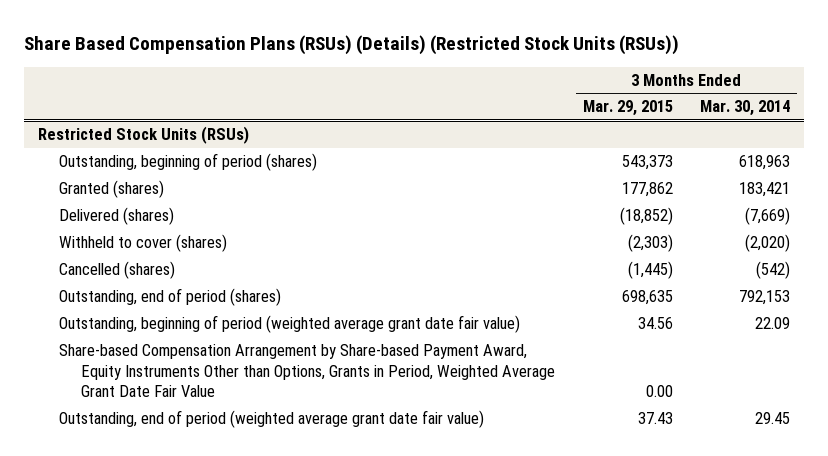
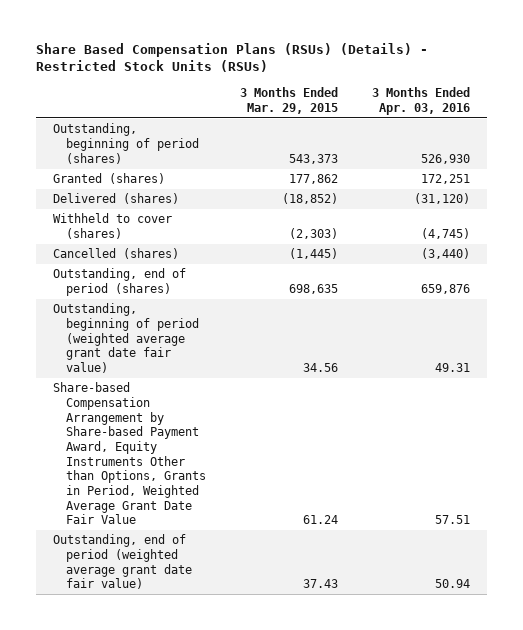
- Share Based Compensation Plans (RSUs) (Details) (Restricted Stock Units (RSUs))
+ Share Based Compensation Plans (RSUs) (Details) - Restricted Stock Units (RSUs)
- | 3 Months Ended Mar. 29, 2015 | 3 Months Ended Mar. 30, 2014
+ | 3 Months Ended Mar. 29, 2015 | 3 Months Ended Apr. 03, 2016
- Restricted Stock Units (RSUs)
- Share-based Compensation Arrangement by Share-based Payment Award, Equity Instruments Other than Options, Grants in Period, Weighted Average Grant Date Fair Value | 0.00 |
+ Share-based Compensation Arrangement by Share-based Payment Award, Equity Instruments Other than Options, Grants in Period, Weighted Average Grant Date Fair Value | 61.24 | 57.51

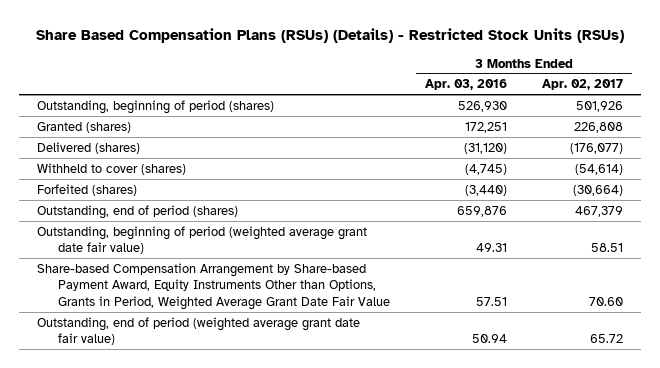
- | 3 Months Ended Mar. 29, 2015 | 3 Months Ended Apr. 03, 2016
+ | 3 Months Ended Apr. 03, 2016 | 3 Months Ended Apr. 02, 2017
- Cancelled (shares) | (1,445) | (3,440)
+ Forfeited (shares) | (3,440) | (30,664)

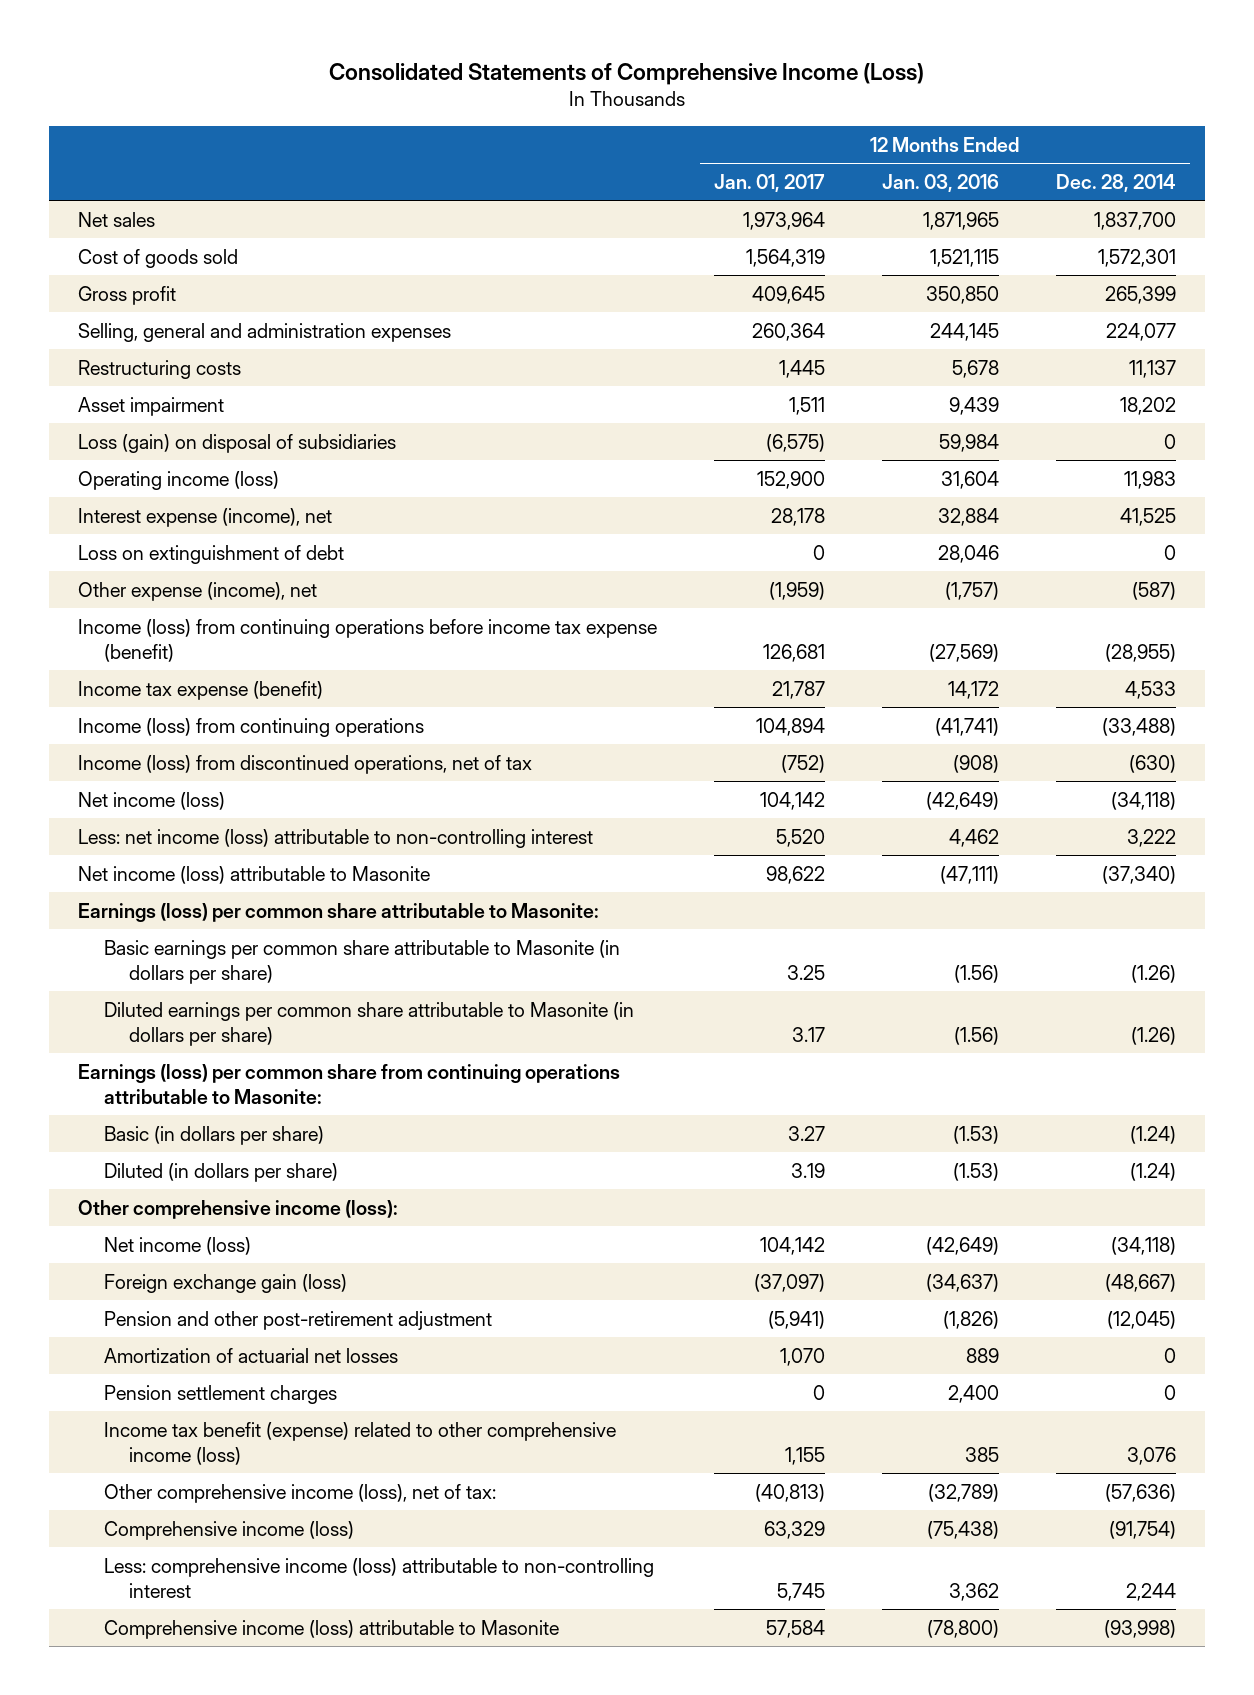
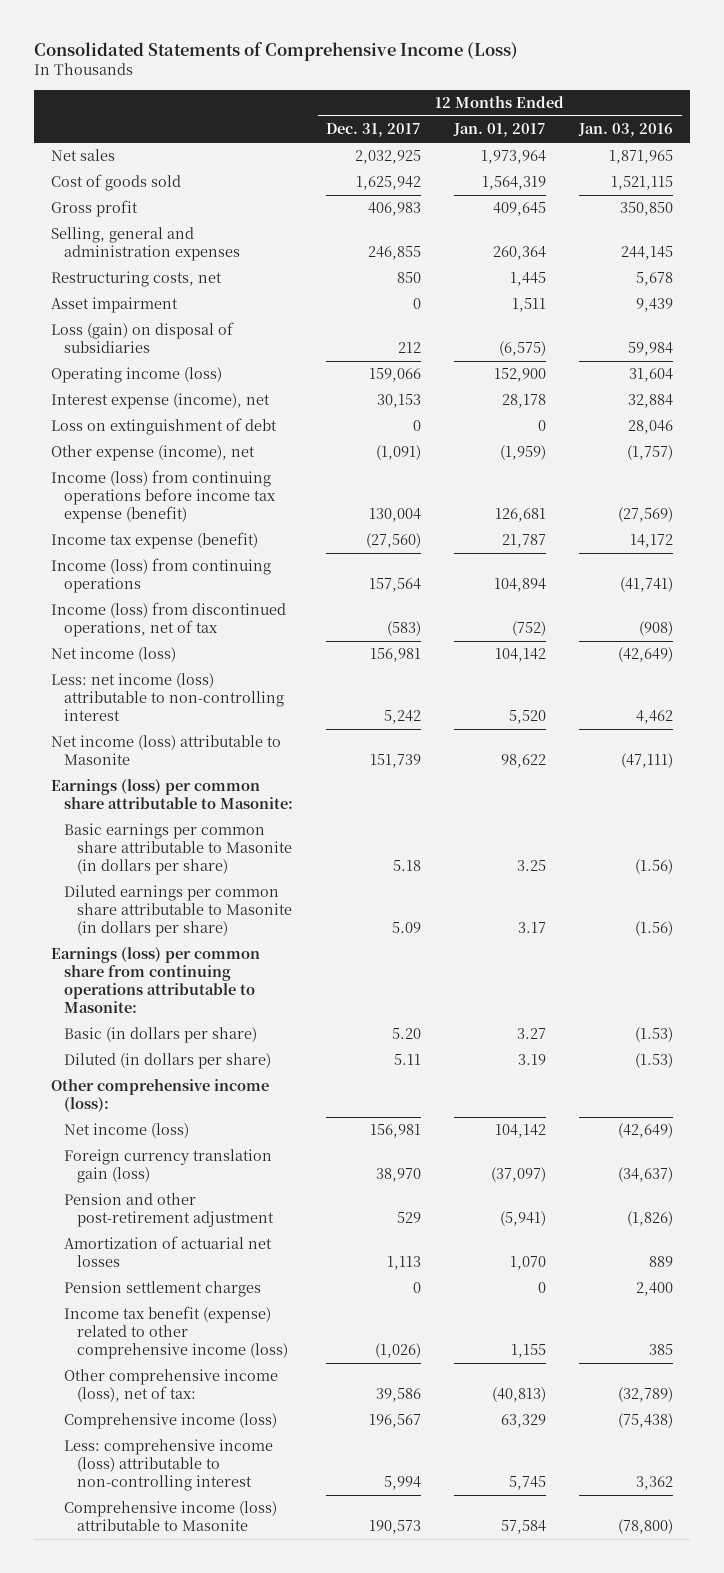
- | 12 Months Ended Jan. 01, 2017 | 12 Months Ended Jan. 03, 2016 | 12 Months Ended Dec. 28, 2014
+ | 12 Months Ended Dec. 31, 2017 | 12 Months Ended Jan. 01, 2017 | 12 Months Ended Jan. 03, 2016
- Restructuring costs | 1,445 | 5,678 | 11,137
+ Restructuring costs, net | 850 | 1,445 | 5,678
- Foreign exchange gain (loss) | (37,097) | (34,637) | (48,667)
+ Foreign currency translation gain (loss) | 38,970 | (37,097) | (34,637)

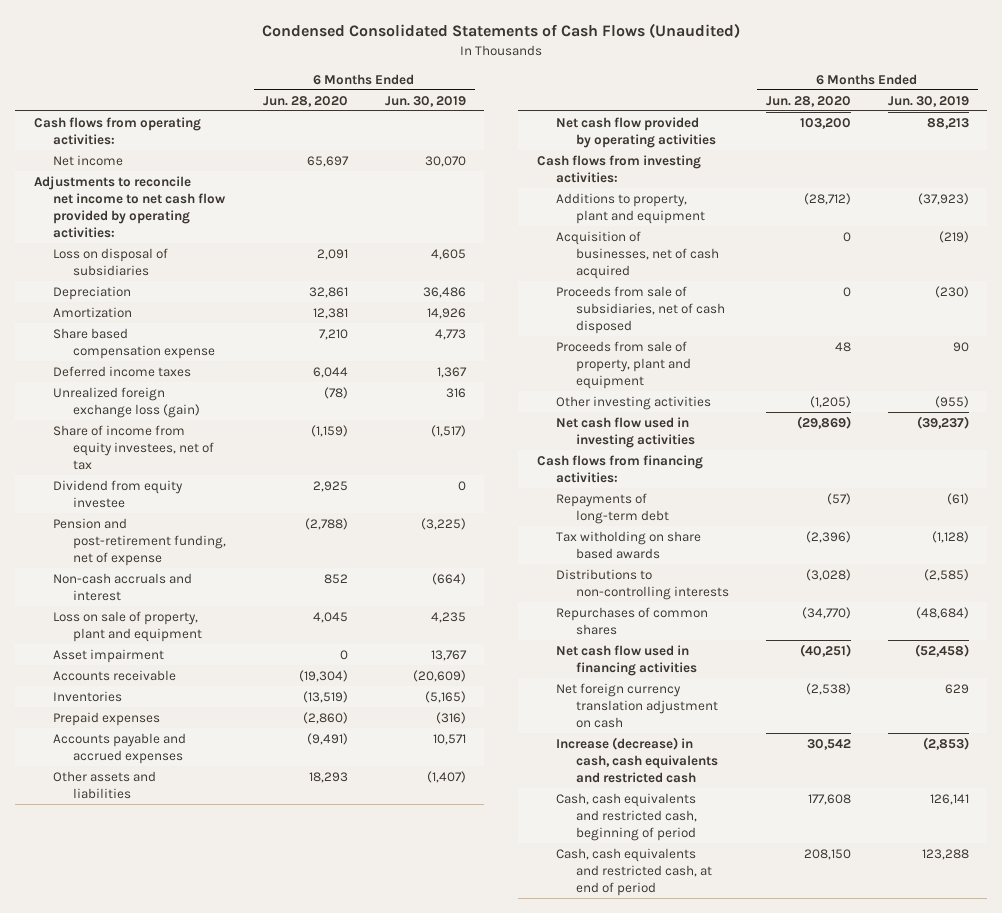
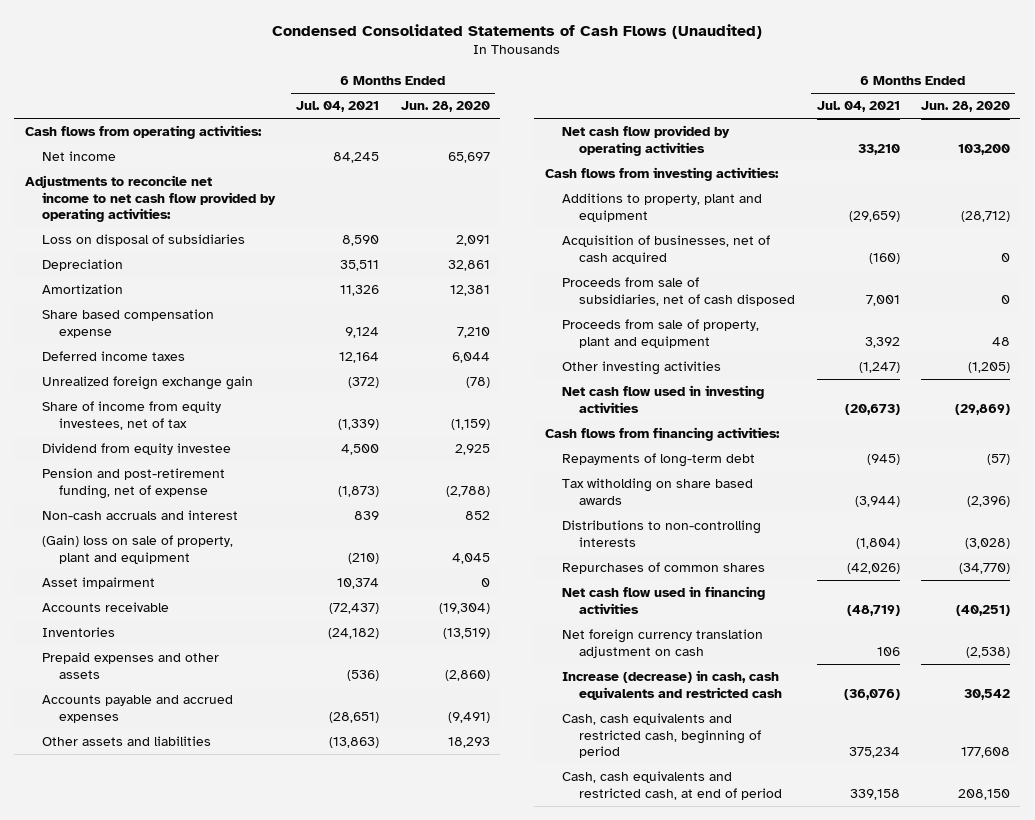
- | 6 Months Ended Jun. 28, 2020 | 6 Months Ended Jun. 30, 2019
+ | 6 Months Ended Jul. 04, 2021 | 6 Months Ended Jun. 28, 2020
- Unrealized foreign exchange loss (gain) | (78) | 316
+ Unrealized foreign exchange gain | (372) | (78)
- Loss on sale of property, plant and equipment | 4,045 | 4,235
+ (Gain) loss on sale of property, plant and equipment | (210) | 4,045
- Prepaid expenses | (2,860) | (316)
+ Prepaid expenses and other assets | (536) | (2,860)

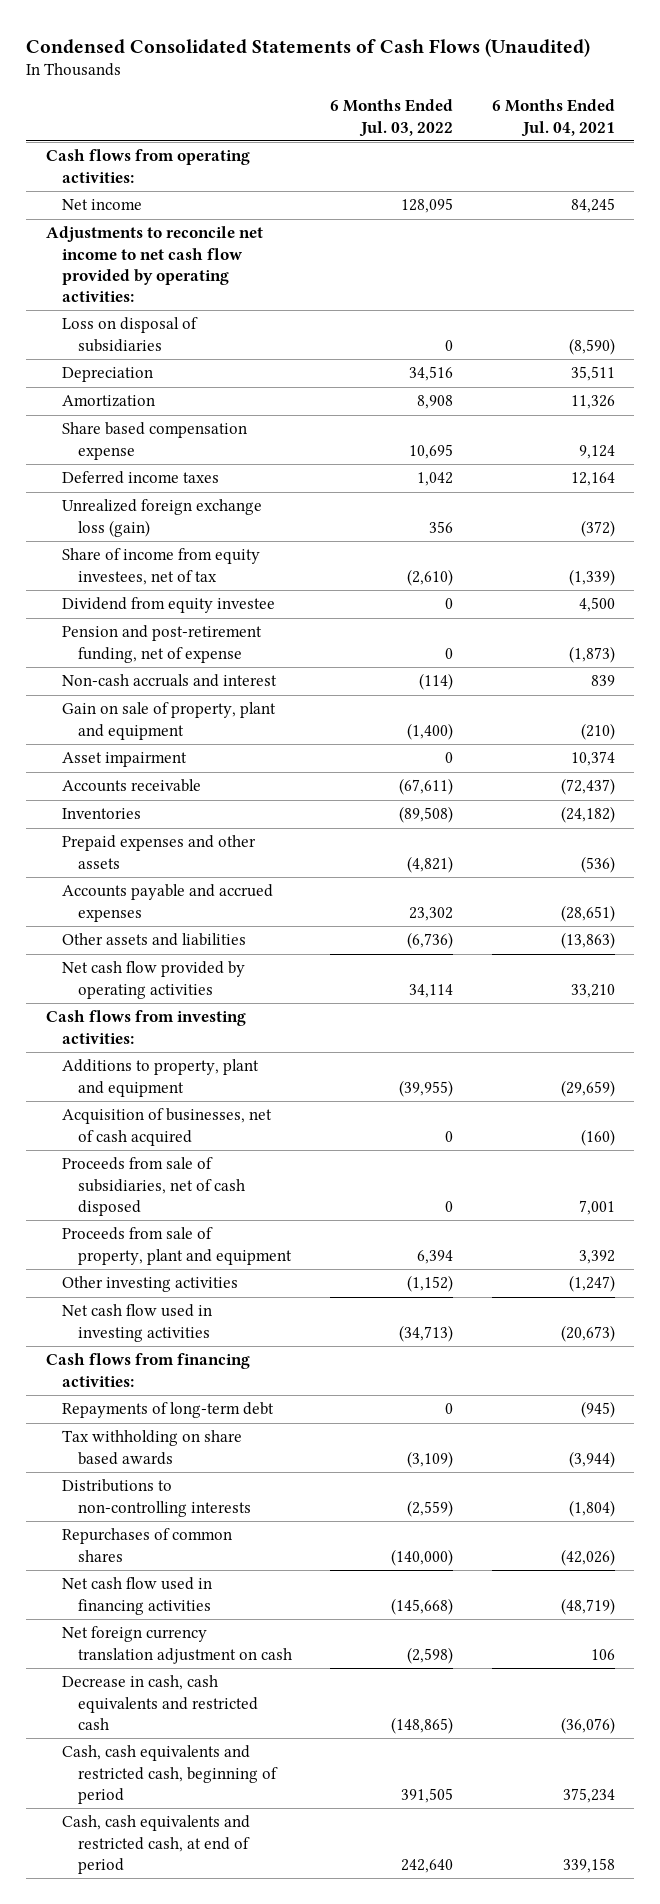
- | 6 Months Ended Jul. 04, 2021 | 6 Months Ended Jun. 28, 2020
+ | 6 Months Ended Jul. 03, 2022 | 6 Months Ended Jul. 04, 2021
- Loss on disposal of subsidiaries | 8,590 | 2,091
+ Loss on disposal of subsidiaries | 0 | (8,590)
- Unrealized foreign exchange gain | (372) | (78)
+ Unrealized foreign exchange loss (gain) | 356 | (372)
- (Gain) loss on sale of property, plant and equipment | (210) | 4,045
+ Gain on sale of property, plant and equipment | (1,400) | (210)
- Tax witholding on share based awards | (3,944) | (2,396)
+ Tax withholding on share based awards | (3,109) | (3,944)
- Increase (decrease) in cash, cash equivalents and restricted cash | (36,076) | 30,542
+ Decrease in cash, cash equivalents and restricted cash | (148,865) | (36,076)

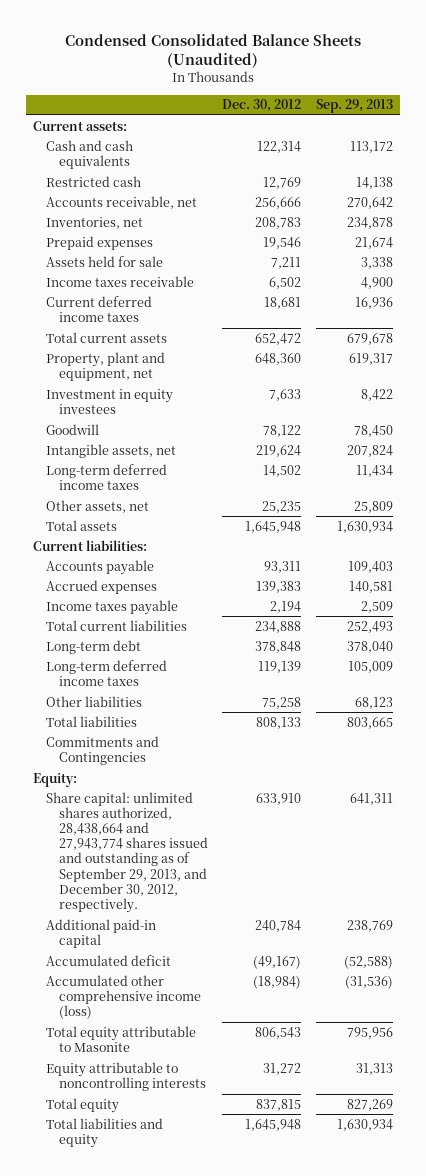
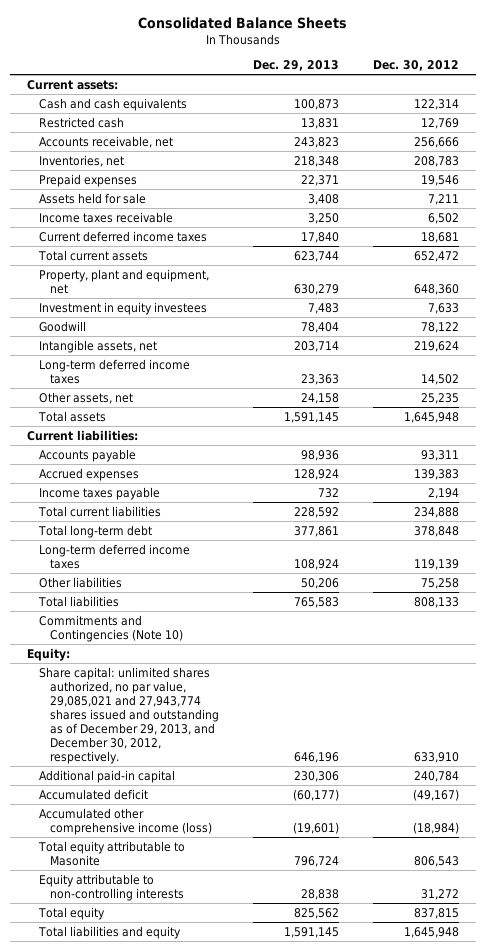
- Condensed Consolidated Balance Sheets (Unaudited)
+ Consolidated Balance Sheets
- | Dec. 30, 2012 | Sep. 29, 2013
+ | Dec. 29, 2013 | Dec. 30, 2012
- Long-term debt | 378,848 | 378,040
+ Total long-term debt | 377,861 | 378,848
- Commitments and Contingencies
+ Commitments and Contingencies (Note 10)
- Share capital: unlimited shares authorized, 28,438,664 and 27,943,774 shares issued and outstanding as of September 29, 2013, and December 30, 2012, respectively. | 633,910 | 641,311
+ Share capital: unlimited shares authorized, no par value, 29,085,021 and 27,943,774 shares issued and outstanding as of December 29, 2013, and December 30, 2012, respectively. | 646,196 | 633,910
- Equity attributable to noncontrolling interests | 31,272 | 31,313
+ Equity attributable to non-controlling interests | 28,838 | 31,272

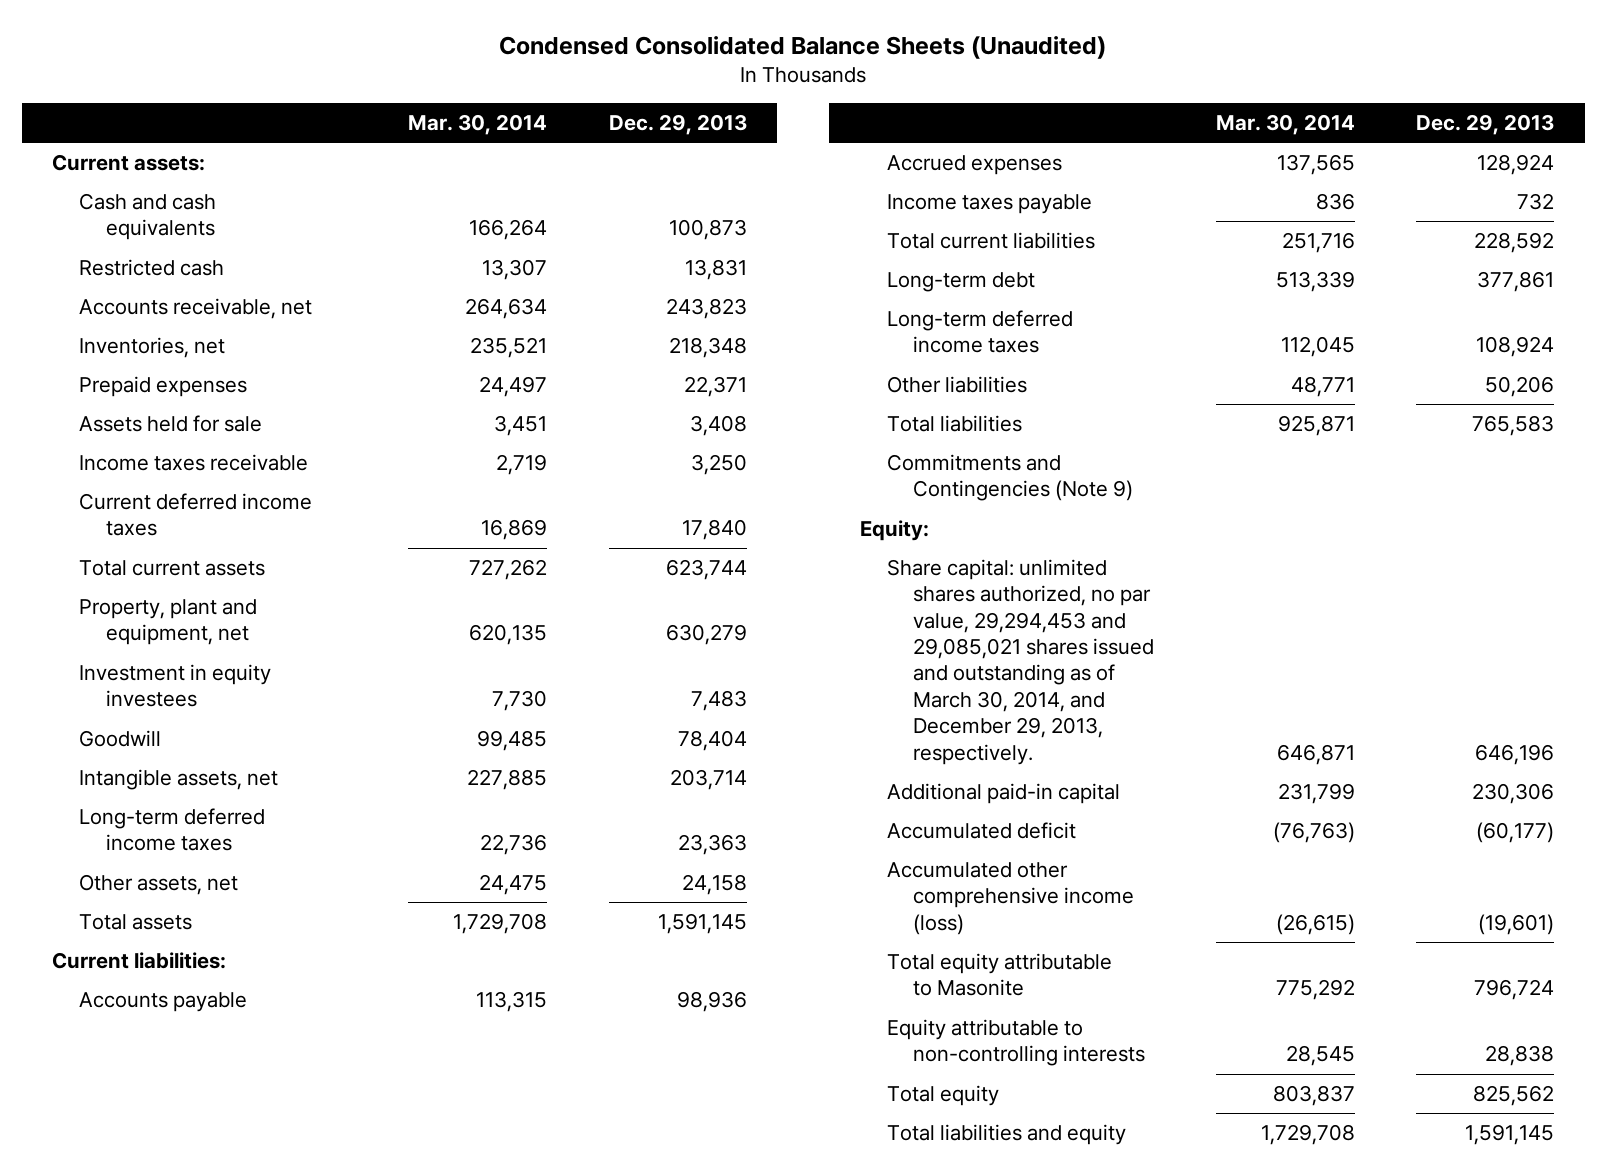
- Consolidated Balance Sheets
+ Condensed Consolidated Balance Sheets (Unaudited)
- | Dec. 29, 2013 | Dec. 30, 2012
+ | Mar. 30, 2014 | Dec. 29, 2013
- Total long-term debt | 377,861 | 378,848
+ Long-term debt | 513,339 | 377,861
- Commitments and Contingencies (Note 10)
+ Commitments and Contingencies (Note 9)
- Share capital: unlimited shares authorized, no par value, 29,085,021 and 27,943,774 shares issued and outstanding as of December 29, 2013, and December 30, 2012, respectively. | 646,196 | 633,910
+ Share capital: unlimited shares authorized, no par value, 29,294,453 and 29,085,021 shares issued and outstanding as of March 30, 2014, and December 29, 2013, respectively. | 646,871 | 646,196

